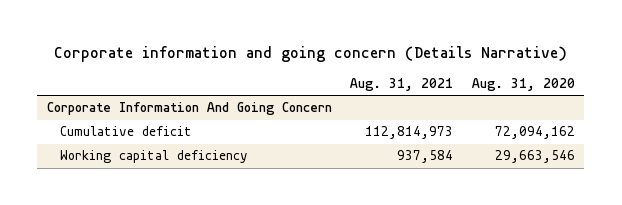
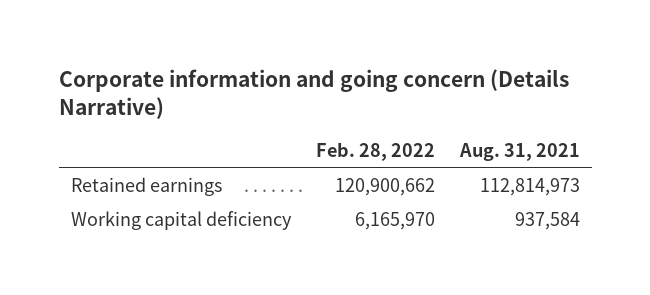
- | Aug. 31, 2021 | Aug. 31, 2020
+ | Feb. 28, 2022 | Aug. 31, 2021
- Corporate Information And Going Concern
- Cumulative deficit | 112,814,973 | 72,094,162
+ Retained earnings | 120,900,662 | 112,814,973

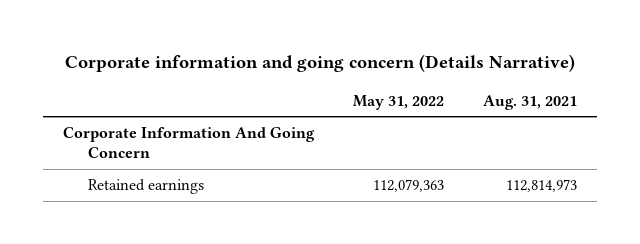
- | Feb. 28, 2022 | Aug. 31, 2021
+ | May 31, 2022 | Aug. 31, 2021
+ Corporate Information And Going Concern
- Working capital deficiency | 6,165,970 | 937,584

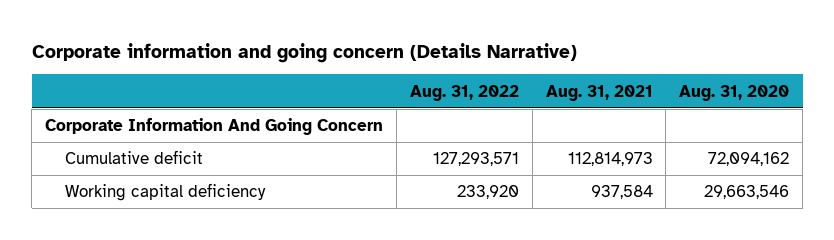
- | May 31, 2022 | Aug. 31, 2021
+ | Aug. 31, 2022 | Aug. 31, 2021 | Aug. 31, 2020
- Retained earnings | 112,079,363 | 112,814,973
+ Cumulative deficit | 127,293,571 | 112,814,973 | 72,094,162
+ Working capital deficiency | 233,920 | 937,584 | 29,663,546

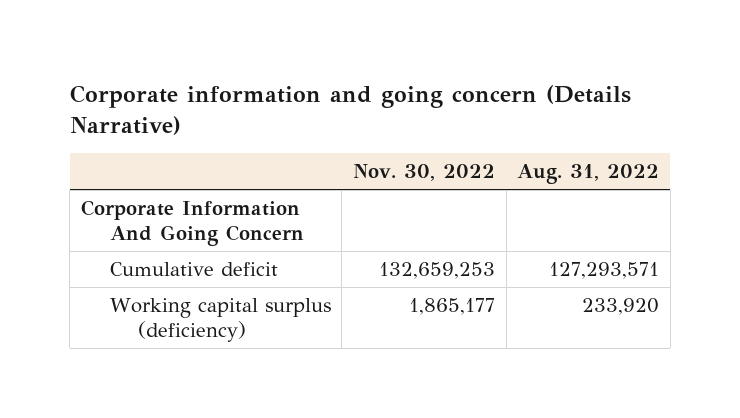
- | Aug. 31, 2022 | Aug. 31, 2021 | Aug. 31, 2020
+ | Nov. 30, 2022 | Aug. 31, 2022
- Working capital deficiency | 233,920 | 937,584 | 29,663,546
+ Working capital surplus (deficiency) | 1,865,177 | 233,920

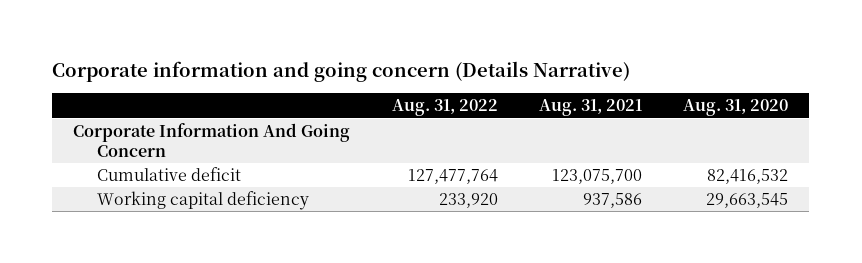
- | Nov. 30, 2022 | Aug. 31, 2022
+ | Aug. 31, 2022 | Aug. 31, 2021 | Aug. 31, 2020
- Cumulative deficit | 132,659,253 | 127,293,571
- Working capital surplus (deficiency) | 1,865,177 | 233,920
+ Cumulative deficit | 127,477,764 | 123,075,700 | 82,416,532
+ Working capital deficiency | 233,920 | 937,586 | 29,663,545

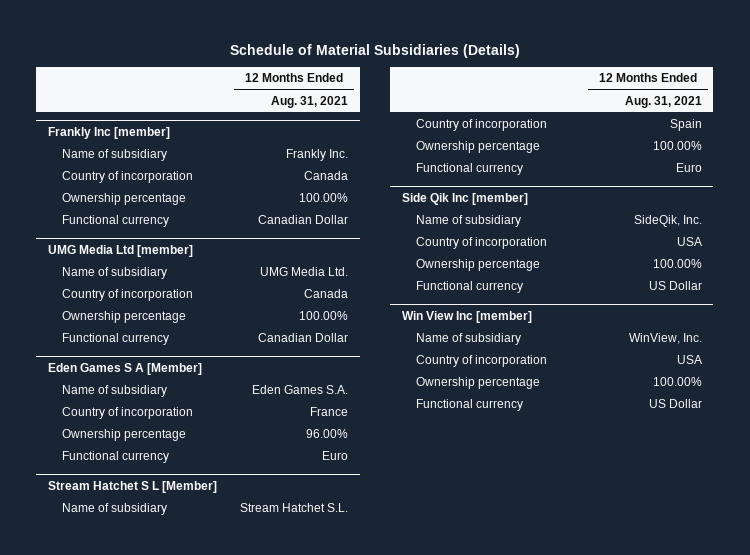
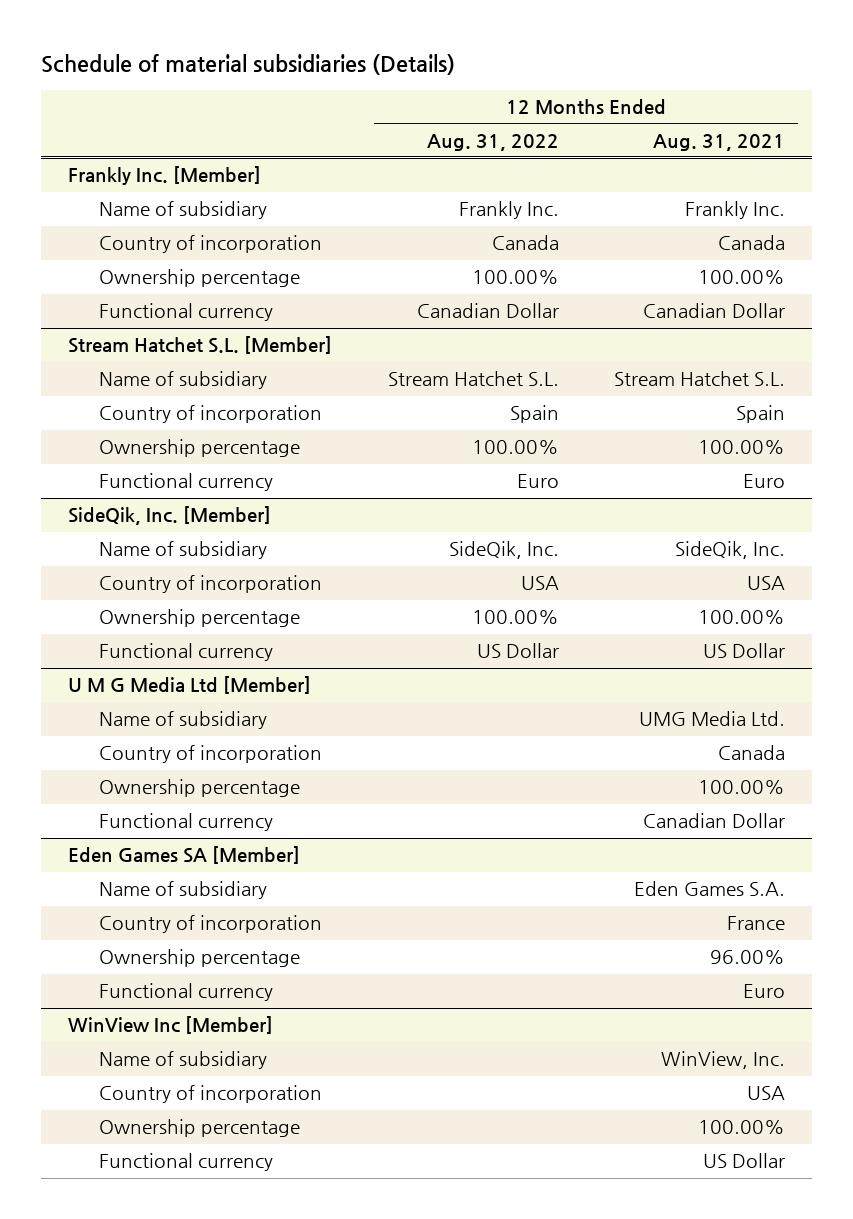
- Schedule of Material Subsidiaries (Details)
+ Schedule of material subsidiaries (Details)
- | 12 Months Ended Aug. 31, 2021
+ | 12 Months Ended Aug. 31, 2022 | 12 Months Ended Aug. 31, 2021
- Frankly Inc [member]
+ Frankly Inc. [Member]
- UMG Media Ltd [member]
- Name of subsidiary | UMG Media Ltd.
- Country of incorporation | Canada
- Ownership percentage | 100.00%
- Functional currency | Canadian Dollar
- Eden Games S A [Member]
- Name of subsidiary | Eden Games S.A.
- Country of incorporation | France
- Ownership percentage | 96.00%
- Functional currency | Euro
- Stream Hatchet S L [Member]
+ Stream Hatchet S.L. [Member]
- Side Qik Inc [member]
+ SideQik, Inc. [Member]
- Win View Inc [member]
+ U M G Media Ltd [Member]
+ Name of subsidiary | | UMG Media Ltd.
+ Country of incorporation | | Canada
+ Ownership percentage | | 100.00%
+ Functional currency | | Canadian Dollar
+ Eden Games SA [Member]
+ Name of subsidiary | | Eden Games S.A.
+ Country of incorporation | | France
+ Ownership percentage | | 96.00%
+ Functional currency | | Euro
+ WinView Inc [Member]

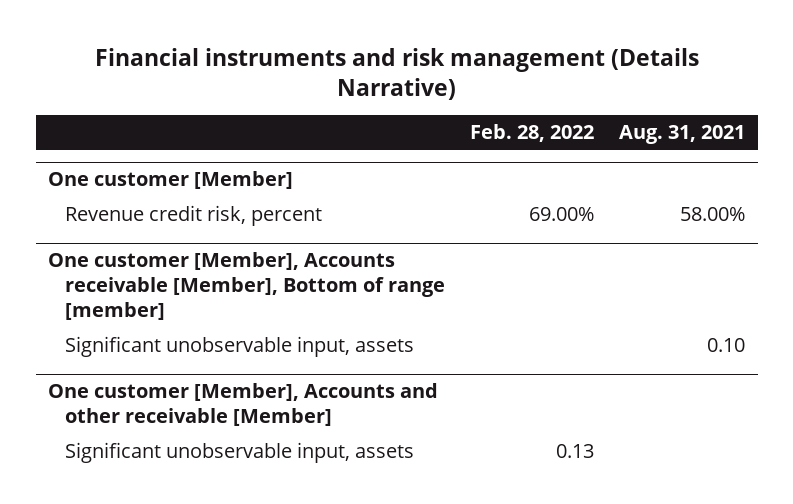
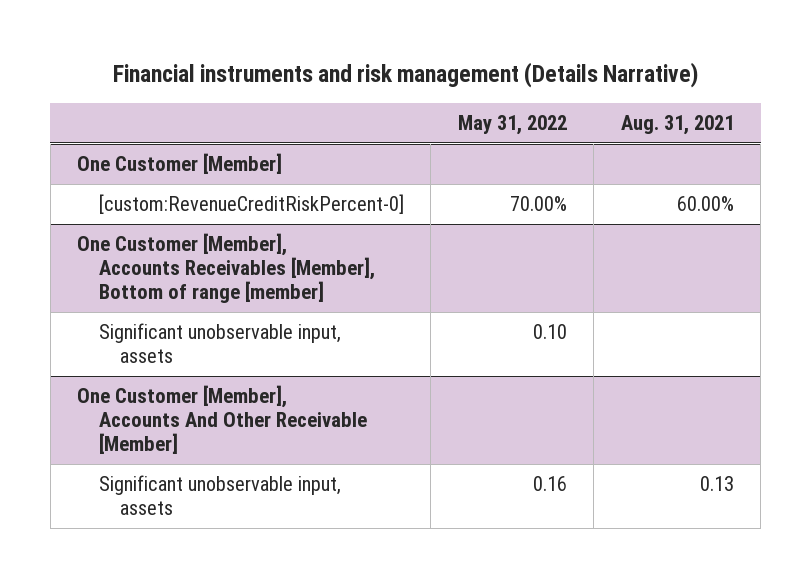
- | Feb. 28, 2022 | Aug. 31, 2021
+ | May 31, 2022 | Aug. 31, 2021
- One customer [Member]
- Revenue credit risk, percent | 69.00% | 58.00%
- One customer [Member], Accounts receivable [Member], Bottom of range [member]
- Significant unobservable input, assets | | 0.10
- One customer [Member], Accounts and other receivable [Member]
+ One Customer [Member]
+ [custom:RevenueCreditRiskPercent-0] | 70.00% | 60.00%
+ One Customer [Member], Accounts Receivables [Member], Bottom of range [member]
+ One Customer [Member], Accounts And Other Receivable [Member]
+ Significant unobservable input, assets | 0.16 | 0.13

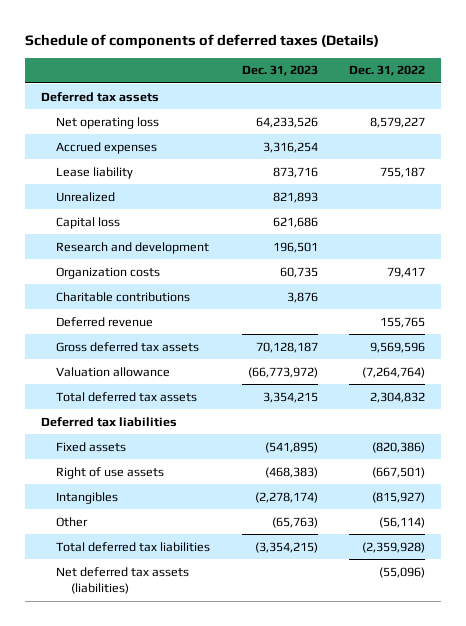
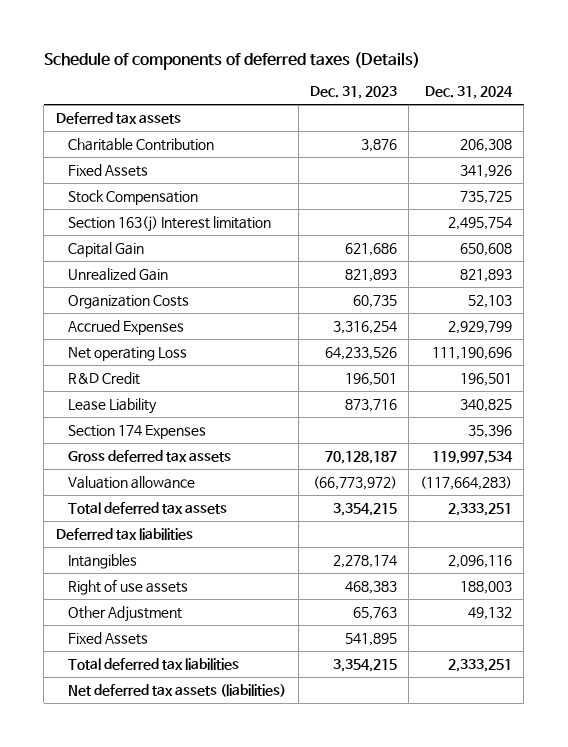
- | Dec. 31, 2023 | Dec. 31, 2022
+ | Dec. 31, 2023 | Dec. 31, 2024
- Net operating loss | 64,233,526 | 8,579,227
- Accrued expenses | 3,316,254 |
- Lease liability | 873,716 | 755,187
- Unrealized | 821,893 |
- Capital loss | 621,686 |
- Research and development | 196,501 |
- Organization costs | 60,735 | 79,417
- Charitable contributions | 3,876 |
- Deferred revenue | | 155,765
+ Charitable Contribution | 3,876 | 206,308
+ Fixed Assets | | 341,926
+ Stock Compensation | | 735,725
+ Section 163(j) Interest limitation | | 2,495,754
+ Capital Gain | 621,686 | 650,608
+ Unrealized Gain | 821,893 | 821,893
+ Organization Costs | 60,735 | 52,103
+ Accrued Expenses | 3,316,254 | 2,929,799
+ Net operating Loss | 64,233,526 | 111,190,696
+ R&D Credit | 196,501 | 196,501
+ Lease Liability | 873,716 | 340,825
+ Section 174 Expenses | | 35,396
- Fixed assets | (541,895) | (820,386)
- Right of use assets | (468,383) | (667,501)
- Intangibles | (2,278,174) | (815,927)
- Other | (65,763) | (56,114)
- Total deferred tax liabilities | (3,354,215) | (2,359,928)
+ Intangibles | 2,278,174 | 2,096,116
+ Right of use assets | 468,383 | 188,003
+ Other Adjustment | 65,763 | 49,132
+ Fixed Assets | 541,895 |
+ Total deferred tax liabilities | 3,354,215 | 2,333,251

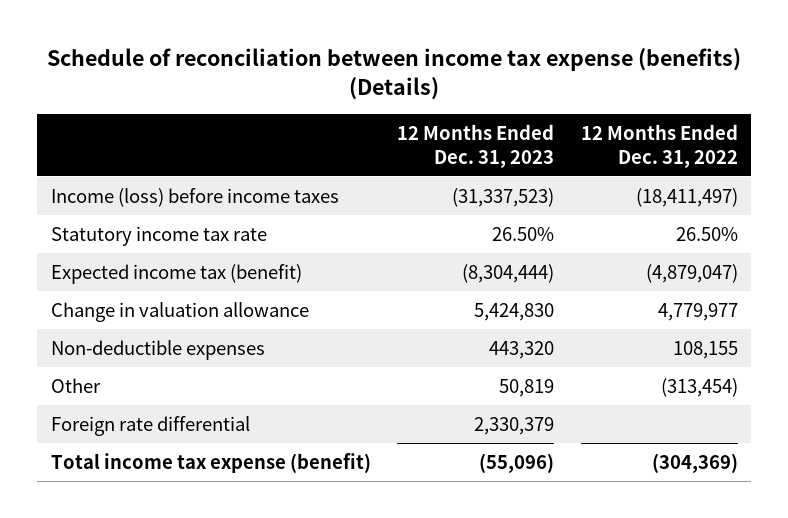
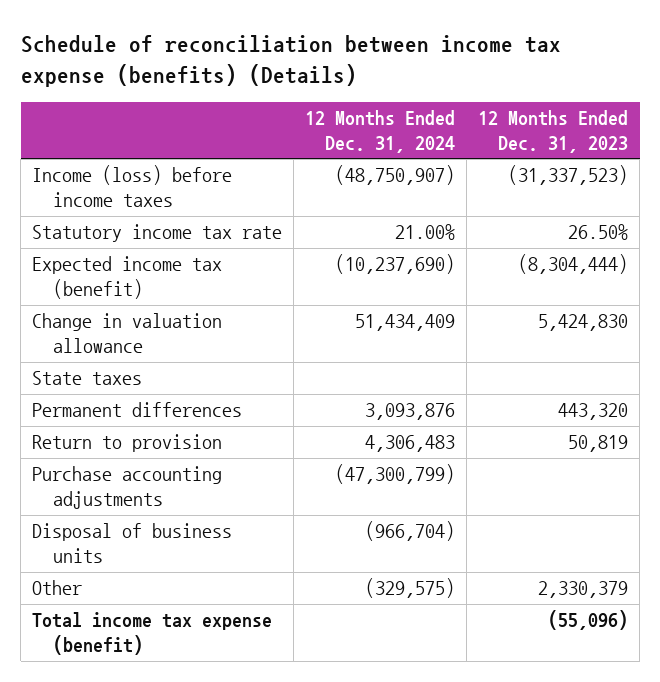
- | 12 Months Ended Dec. 31, 2023 | 12 Months Ended Dec. 31, 2022
+ | 12 Months Ended Dec. 31, 2024 | 12 Months Ended Dec. 31, 2023
- Non-deductible expenses | 443,320 | 108,155
- Other | 50,819 | (313,454)
- Foreign rate differential | 2,330,379 |
+ State taxes
+ Permanent differences | 3,093,876 | 443,320
+ Return to provision | 4,306,483 | 50,819
+ Purchase accounting adjustments | (47,300,799) |
+ Disposal of business units | (966,704) |
+ Other | (329,575) | 2,330,379

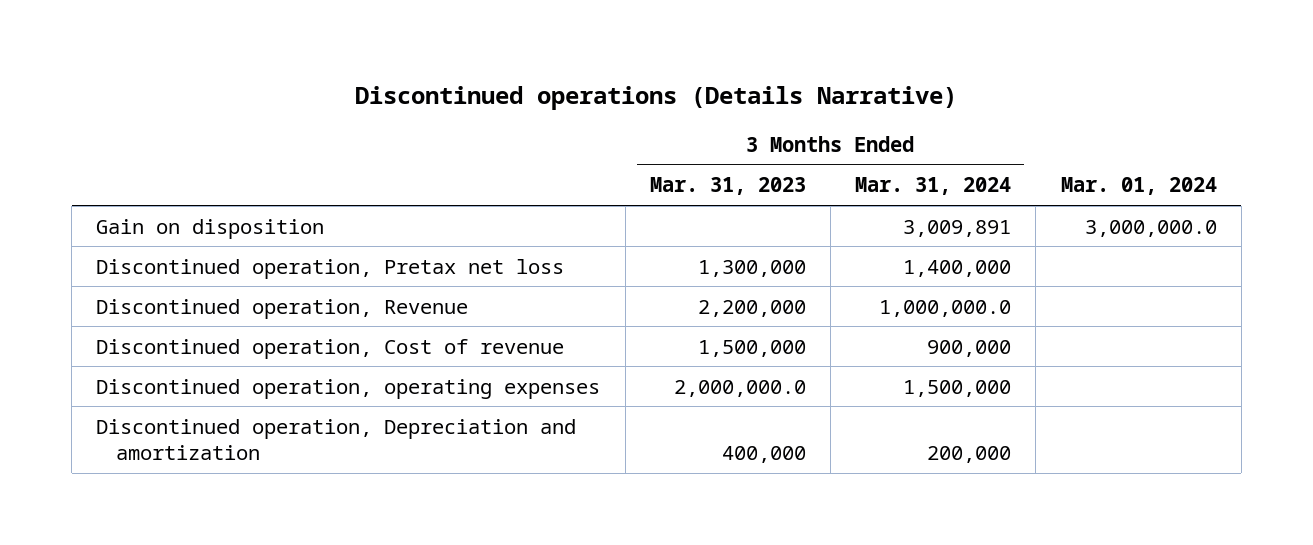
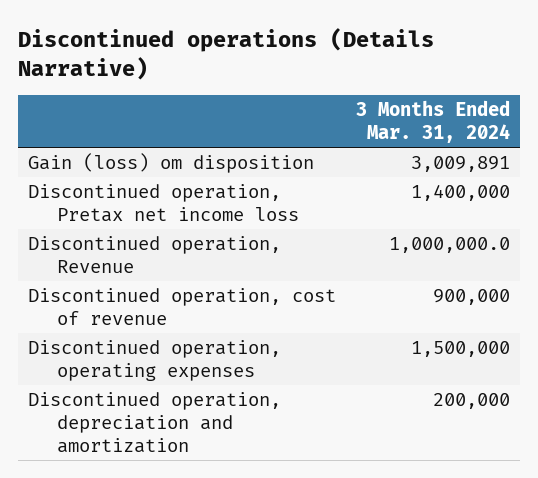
- | 3 Months Ended Mar. 31, 2023 | 3 Months Ended Mar. 31, 2024 | Mar. 01, 2024
+ | 3 Months Ended Mar. 31, 2024
- Gain on disposition | | 3,009,891 | 3,000,000.0
- Discontinued operation, Pretax net loss | 1,300,000 | 1,400,000 |
+ Gain (loss) om disposition | 3,009,891
+ Discontinued operation, Pretax net income loss | 1,400,000
- Discontinued operation, Cost of revenue | 1,500,000 | 900,000 |
+ Discontinued operation, cost of revenue | 900,000
- Discontinued operation, Depreciation and amortization | 400,000 | 200,000 |
+ Discontinued operation, depreciation and amortization | 200,000

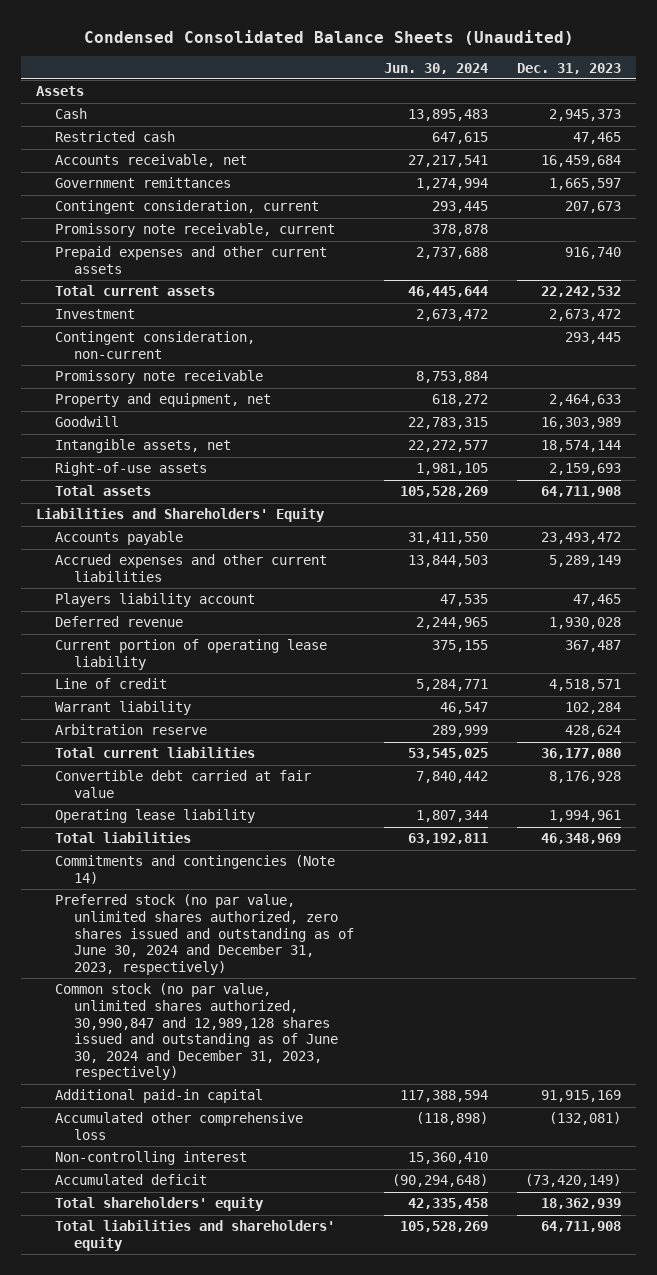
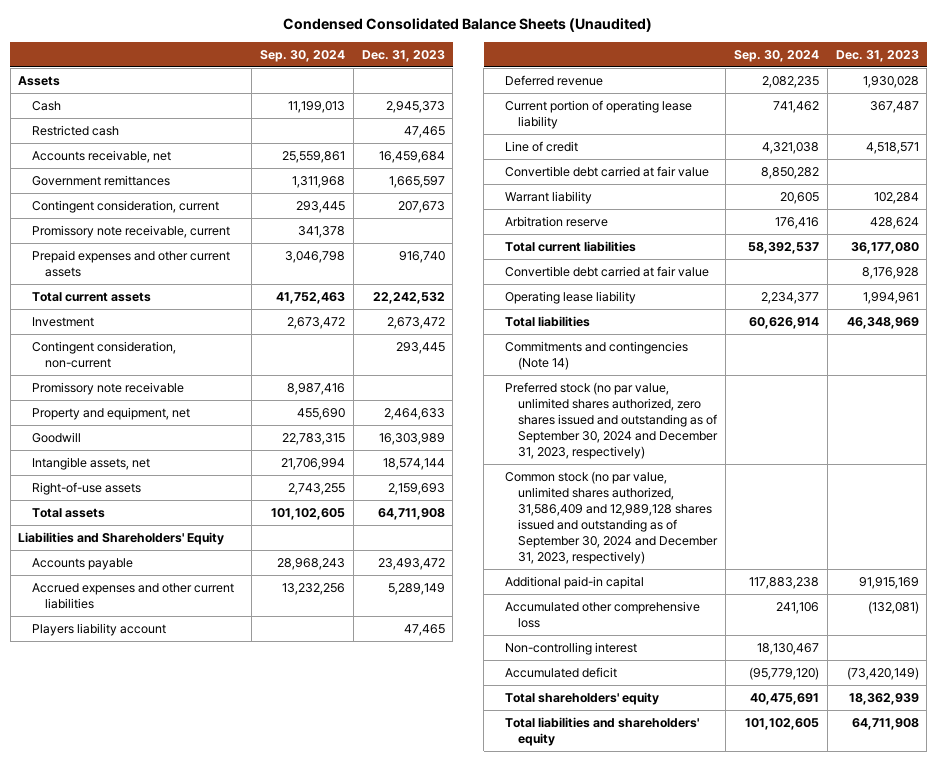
- | Jun. 30, 2024 | Dec. 31, 2023
+ | Sep. 30, 2024 | Dec. 31, 2023
+ Convertible debt carried at fair value | 8,850,282 |
- Preferred stock (no par value, unlimited shares authorized, zero shares issued and outstanding as of June 30, 2024 and December 31, 2023, respectively)
- Common stock (no par value, unlimited shares authorized, 30,990,847 and 12,989,128 shares issued and outstanding as of June 30, 2024 and December 31, 2023, respectively)
+ Preferred stock (no par value, unlimited shares authorized, zero shares issued and outstanding as of September 30, 2024 and December 31, 2023, respectively)
+ Common stock (no par value, unlimited shares authorized, 31,586,409 and 12,989,128 shares issued and outstanding as of September 30, 2024 and December 31, 2023, respectively)

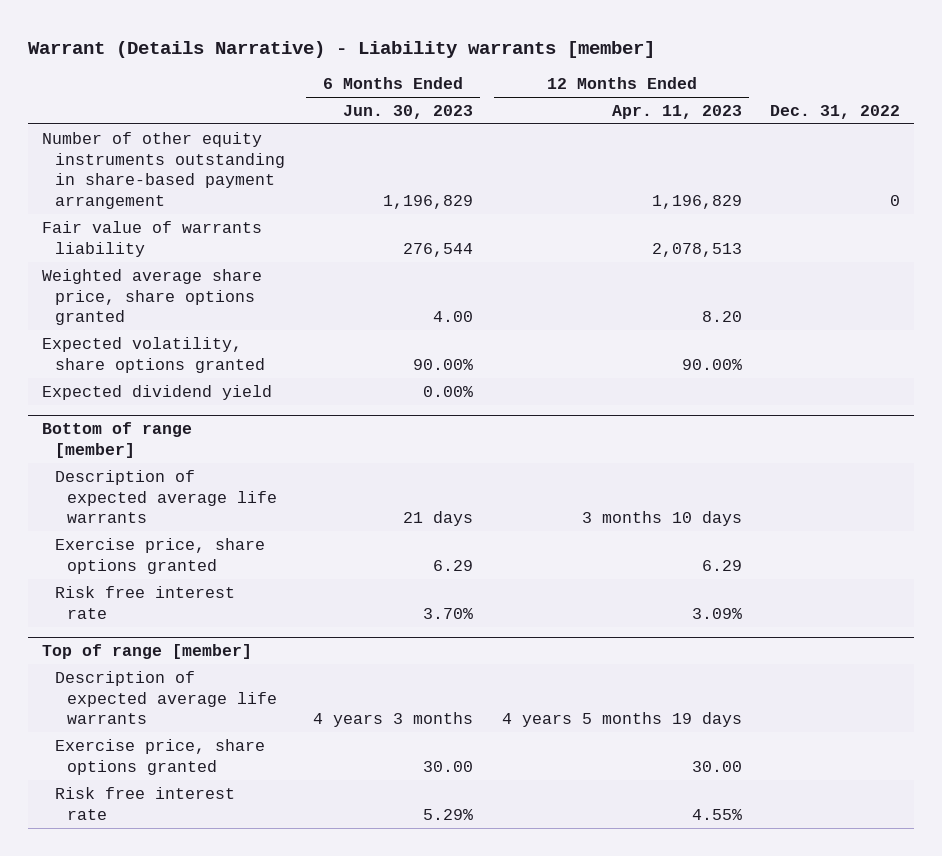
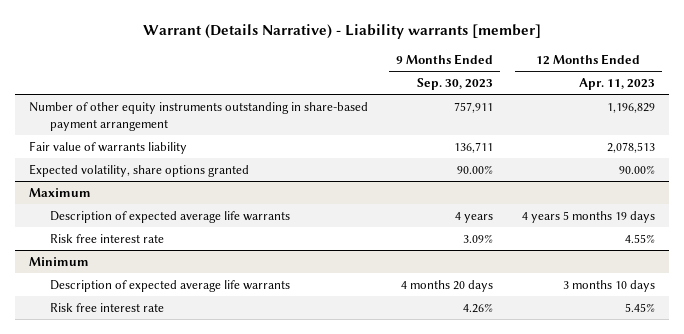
- | 6 Months Ended Jun. 30, 2023 | 12 Months Ended Apr. 11, 2023 | Dec. 31, 2022
+ | 9 Months Ended Sep. 30, 2023 | 12 Months Ended Apr. 11, 2023
- Weighted average share price, share options granted | 4.00 | 8.20 |
- Expected dividend yield | 0.00% | |
- Bottom of range [member]
- Description of expected average life warrants | 21 days | 3 months 10 days |
- Exercise price, share options granted | 6.29 | 6.29 |
- Risk free interest rate | 3.70% | 3.09% |
- Top of range [member]
+ Maximum
- Exercise price, share options granted | 30.00 | 30.00 |
+ Minimum
+ Description of expected average life warrants | 4 months 20 days | 3 months 10 days
+ Risk free interest rate | 4.26% | 5.45%

